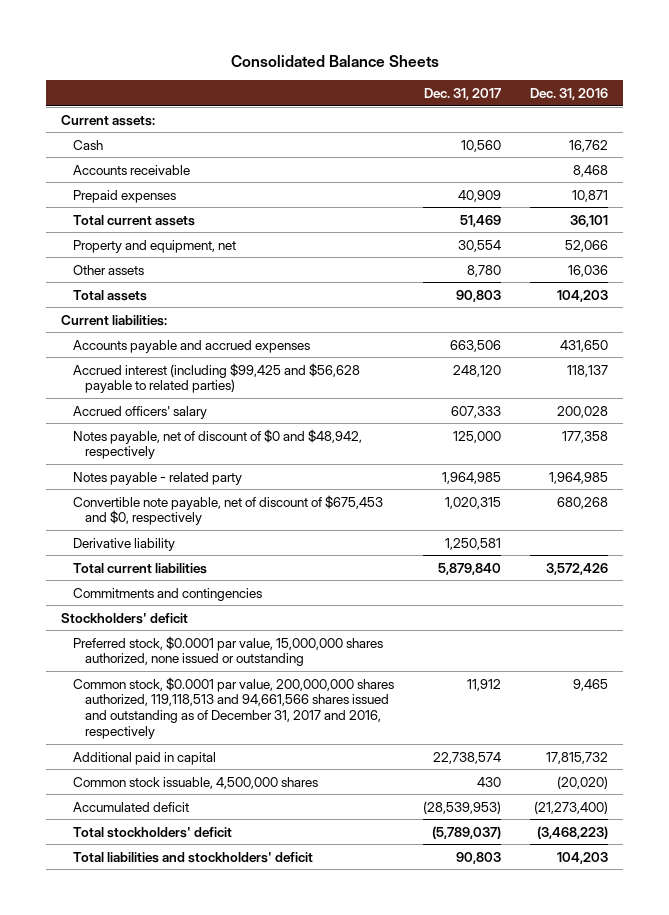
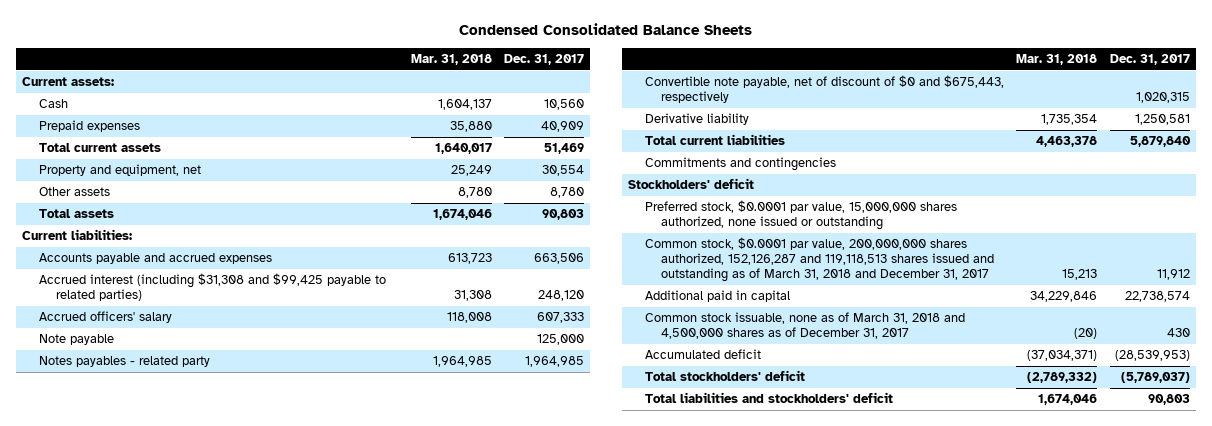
- Consolidated Balance Sheets
+ Condensed Consolidated Balance Sheets
- | Dec. 31, 2017 | Dec. 31, 2016
+ | Mar. 31, 2018 | Dec. 31, 2017
- Accounts receivable | | 8,468
- Accrued interest (including $99,425 and $56,628 payable to related parties) | 248,120 | 118,137
+ Accrued interest (including $31,308 and $99,425 payable to related parties) | 31,308 | 248,120
- Notes payable, net of discount of $0 and $48,942, respectively | 125,000 | 177,358
- Notes payable - related party | 1,964,985 | 1,964,985
- Convertible note payable, net of discount of $675,453 and $0, respectively | 1,020,315 | 680,268
+ Note payable | | 125,000
+ Notes payables - related party | 1,964,985 | 1,964,985
+ Convertible note payable, net of discount of $0 and $675,443, respectively | | 1,020,315
- Common stock, $0.0001 par value, 200,000,000 shares authorized, 119,118,513 and 94,661,566 shares issued and outstanding as of December 31, 2017 and 2016, respectively | 11,912 | 9,465
+ Common stock, $0.0001 par value, 200,000,000 shares authorized, 152,126,287 and 119,118,513 shares issued and outstanding as of March 31, 2018 and December 31, 2017 | 15,213 | 11,912
- Common stock issuable, 4,500,000 shares | 430 | (20,020)
+ Common stock issuable, none as of March 31, 2018 and 4,500,000 shares as of December 31, 2017 | (20) | 430

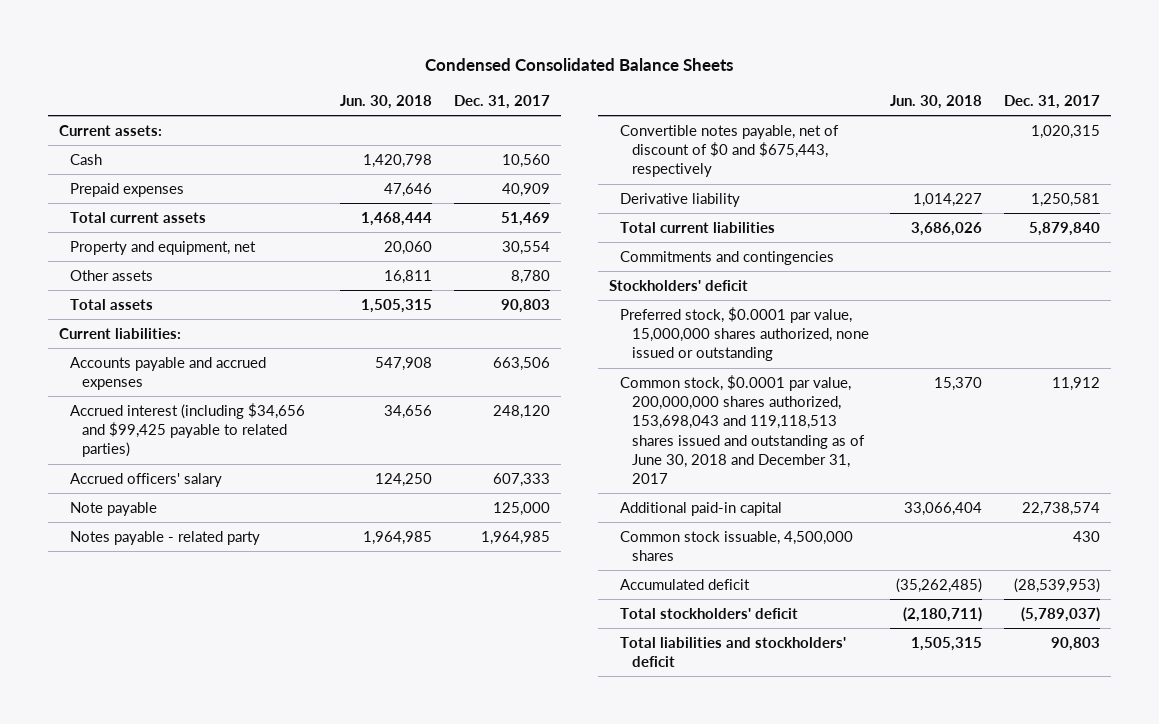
- | Mar. 31, 2018 | Dec. 31, 2017
+ | Jun. 30, 2018 | Dec. 31, 2017
- Accrued interest (including $31,308 and $99,425 payable to related parties) | 31,308 | 248,120
+ Accrued interest (including $34,656 and $99,425 payable to related parties) | 34,656 | 248,120
- Notes payables - related party | 1,964,985 | 1,964,985
- Convertible note payable, net of discount of $0 and $675,443, respectively | | 1,020,315
+ Notes payable - related party | 1,964,985 | 1,964,985
+ Convertible notes payable, net of discount of $0 and $675,443, respectively | | 1,020,315
- Common stock, $0.0001 par value, 200,000,000 shares authorized, 152,126,287 and 119,118,513 shares issued and outstanding as of March 31, 2018 and December 31, 2017 | 15,213 | 11,912
- Additional paid in capital | 34,229,846 | 22,738,574
- Common stock issuable, none as of March 31, 2018 and 4,500,000 shares as of December 31, 2017 | (20) | 430
+ Common stock, $0.0001 par value, 200,000,000 shares authorized, 153,698,043 and 119,118,513 shares issued and outstanding as of June 30, 2018 and December 31, 2017 | 15,370 | 11,912
+ Additional paid-in capital | 33,066,404 | 22,738,574
+ Common stock issuable, 4,500,000 shares | | 430

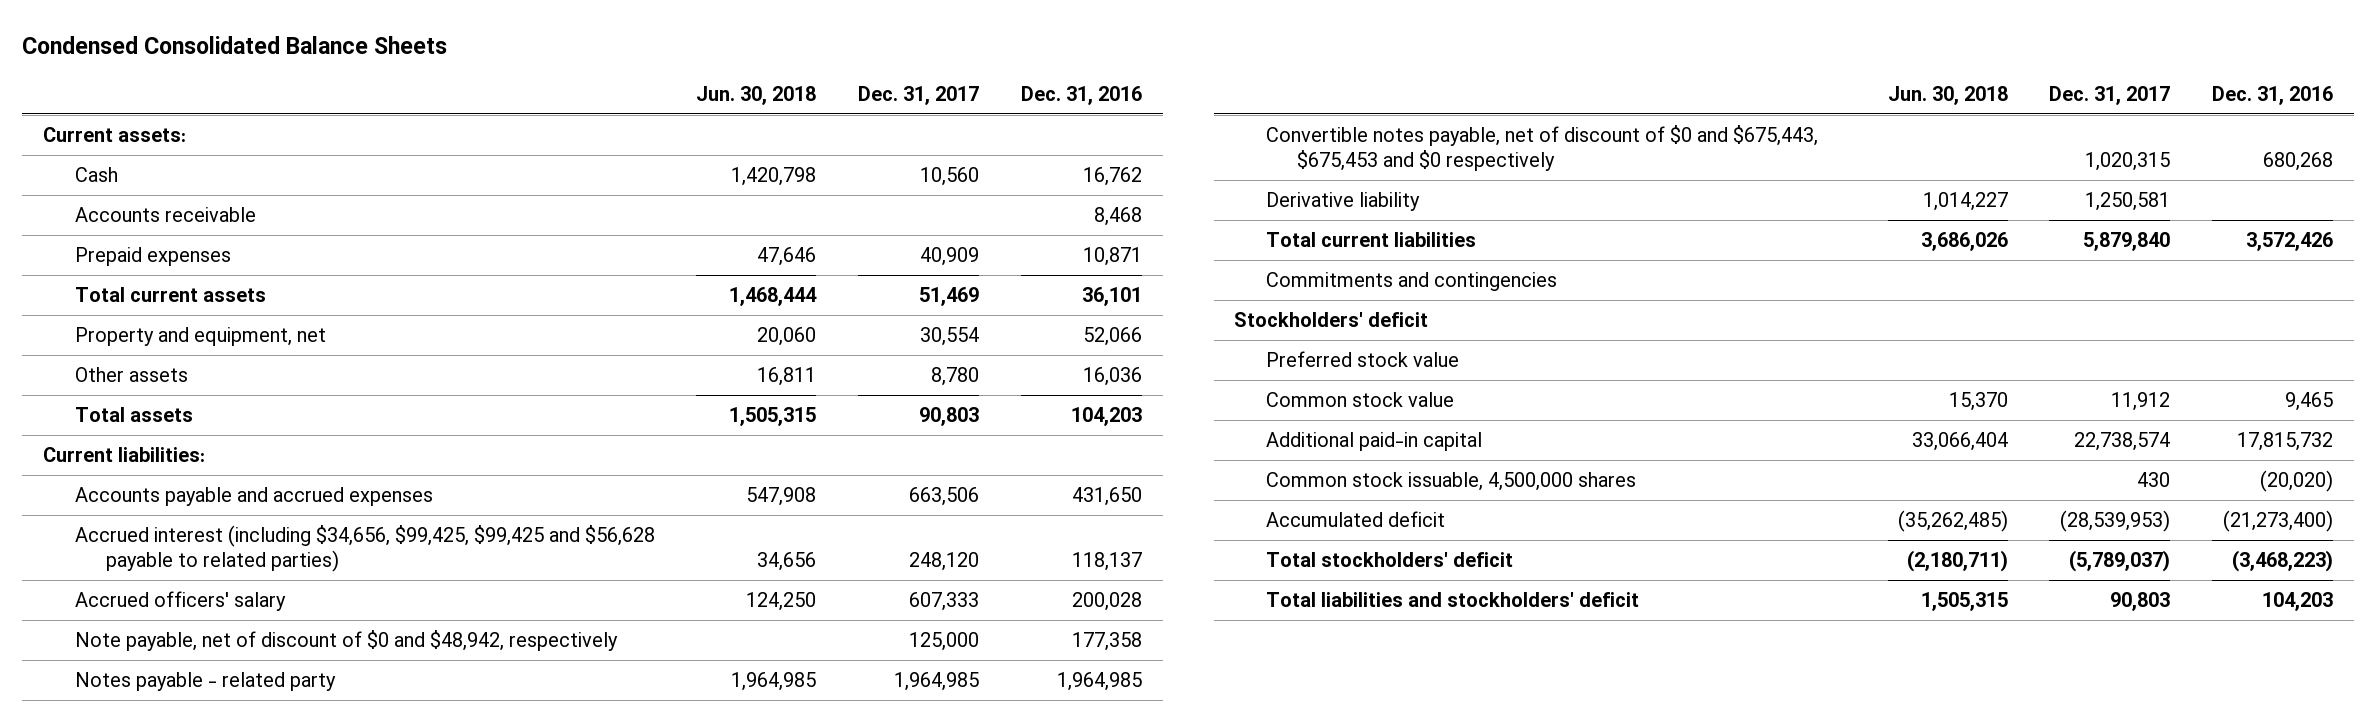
- | Jun. 30, 2018 | Dec. 31, 2017
+ | Jun. 30, 2018 | Dec. 31, 2017 | Dec. 31, 2016
+ Accounts receivable | | | 8,468
- Accrued interest (including $34,656 and $99,425 payable to related parties) | 34,656 | 248,120
+ Accrued interest (including $34,656, $99,425, $99,425 and $56,628 payable to related parties) | 34,656 | 248,120 | 118,137
- Note payable | | 125,000
+ Note payable, net of discount of $0 and $48,942, respectively | | 125,000 | 177,358
- Convertible notes payable, net of discount of $0 and $675,443, respectively | | 1,020,315
+ Convertible notes payable, net of discount of $0 and $675,443, $675,453 and $0 respectively | | 1,020,315 | 680,268
- Preferred stock, $0.0001 par value, 15,000,000 shares authorized, none issued or outstanding
- Common stock, $0.0001 par value, 200,000,000 shares authorized, 153,698,043 and 119,118,513 shares issued and outstanding as of June 30, 2018 and December 31, 2017 | 15,370 | 11,912
+ Preferred stock value
+ Common stock value | 15,370 | 11,912 | 9,465

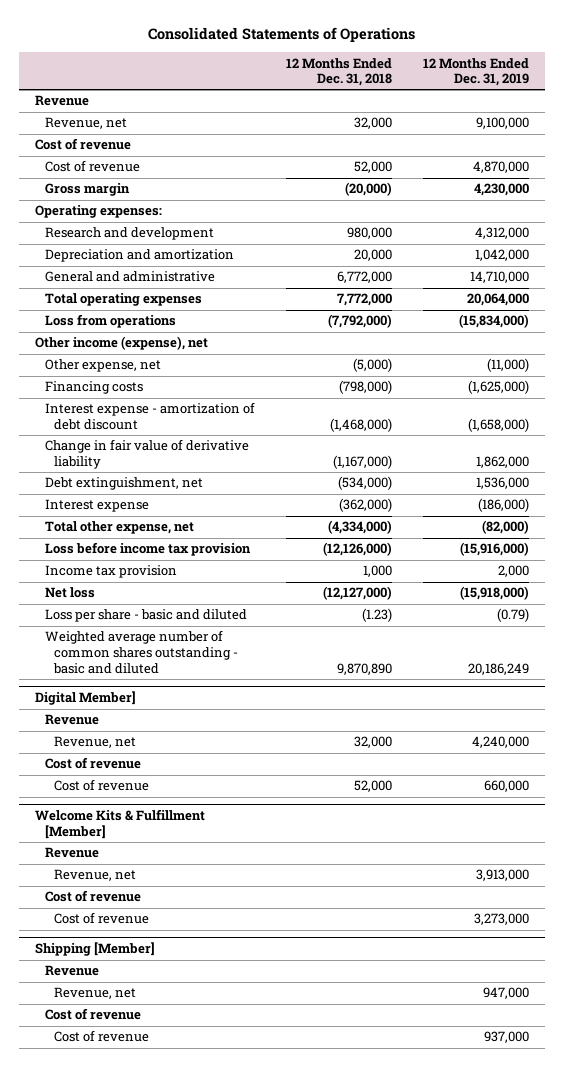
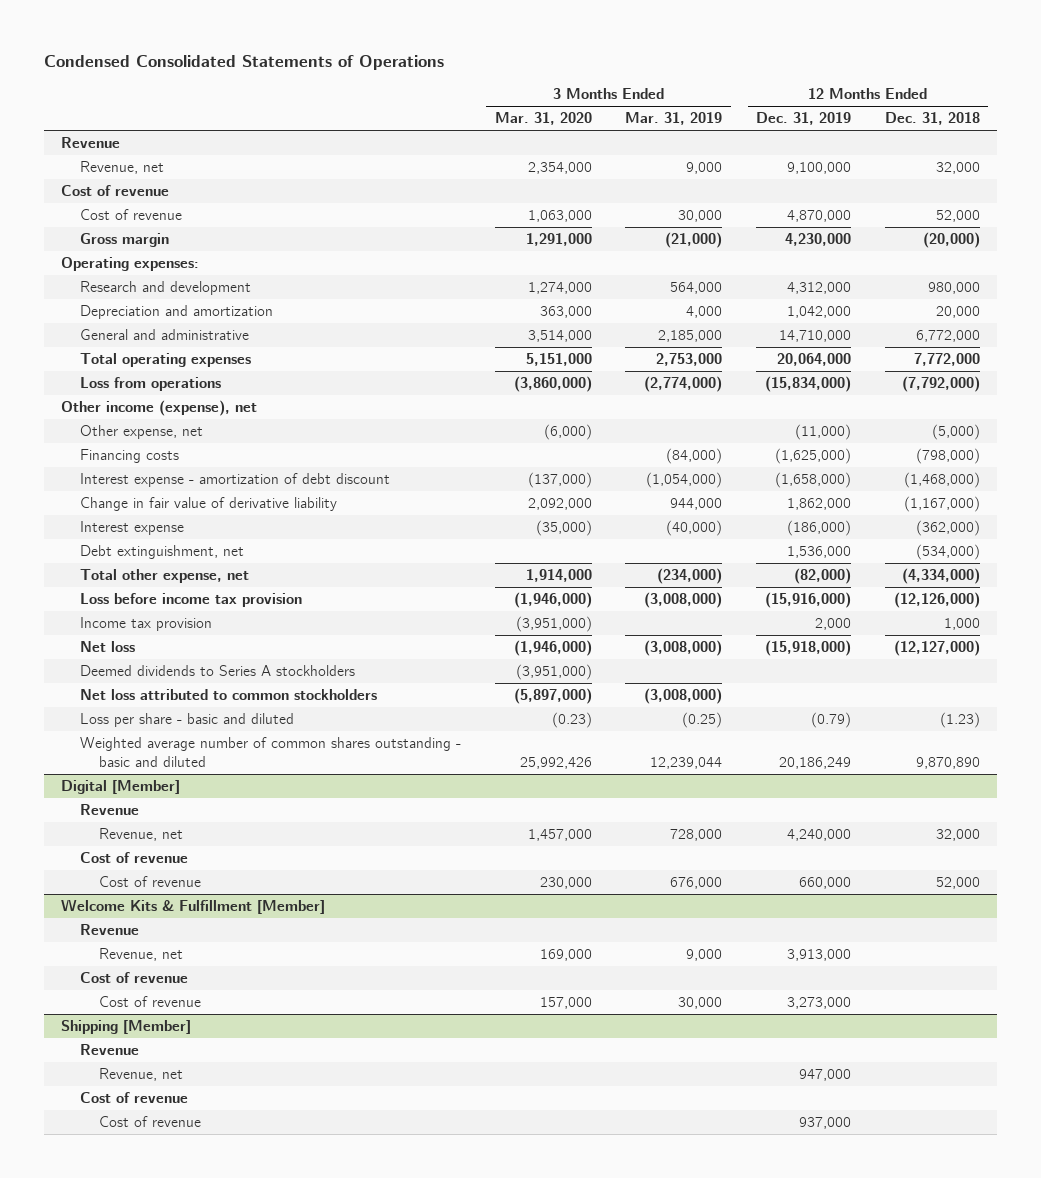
- Consolidated Statements of Operations
+ Condensed Consolidated Statements of Operations
- | 12 Months Ended Dec. 31, 2018 | 12 Months Ended Dec. 31, 2019
+ | 3 Months Ended Mar. 31, 2020 | 3 Months Ended Mar. 31, 2019 | 12 Months Ended Dec. 31, 2019 | 12 Months Ended Dec. 31, 2018
moved down: Debt extinguishment, net | | | 1,536,000 | (534,000)
+ Deemed dividends to Series A stockholders | (3,951,000) | | |
+ Net loss attributed to common stockholders | (5,897,000) | (3,008,000) | |
- Digital Member]
+ Digital [Member]

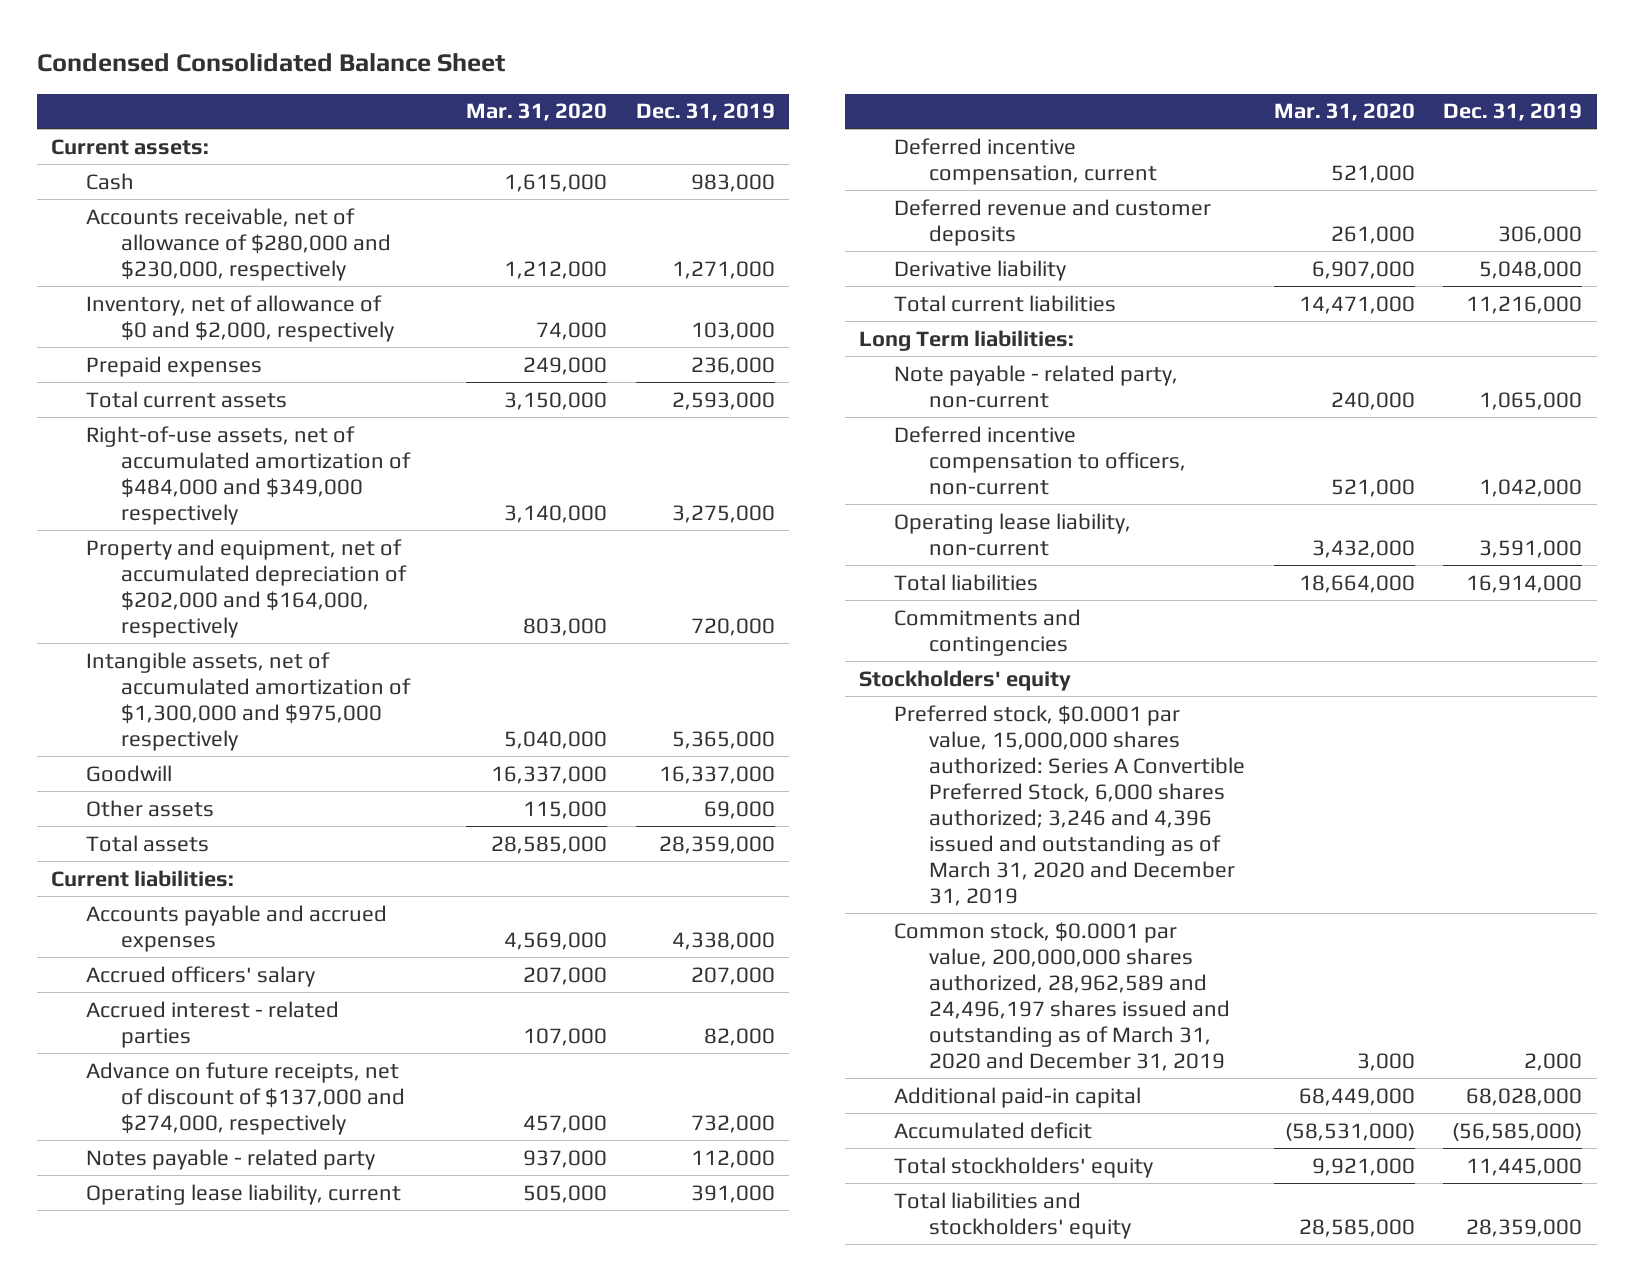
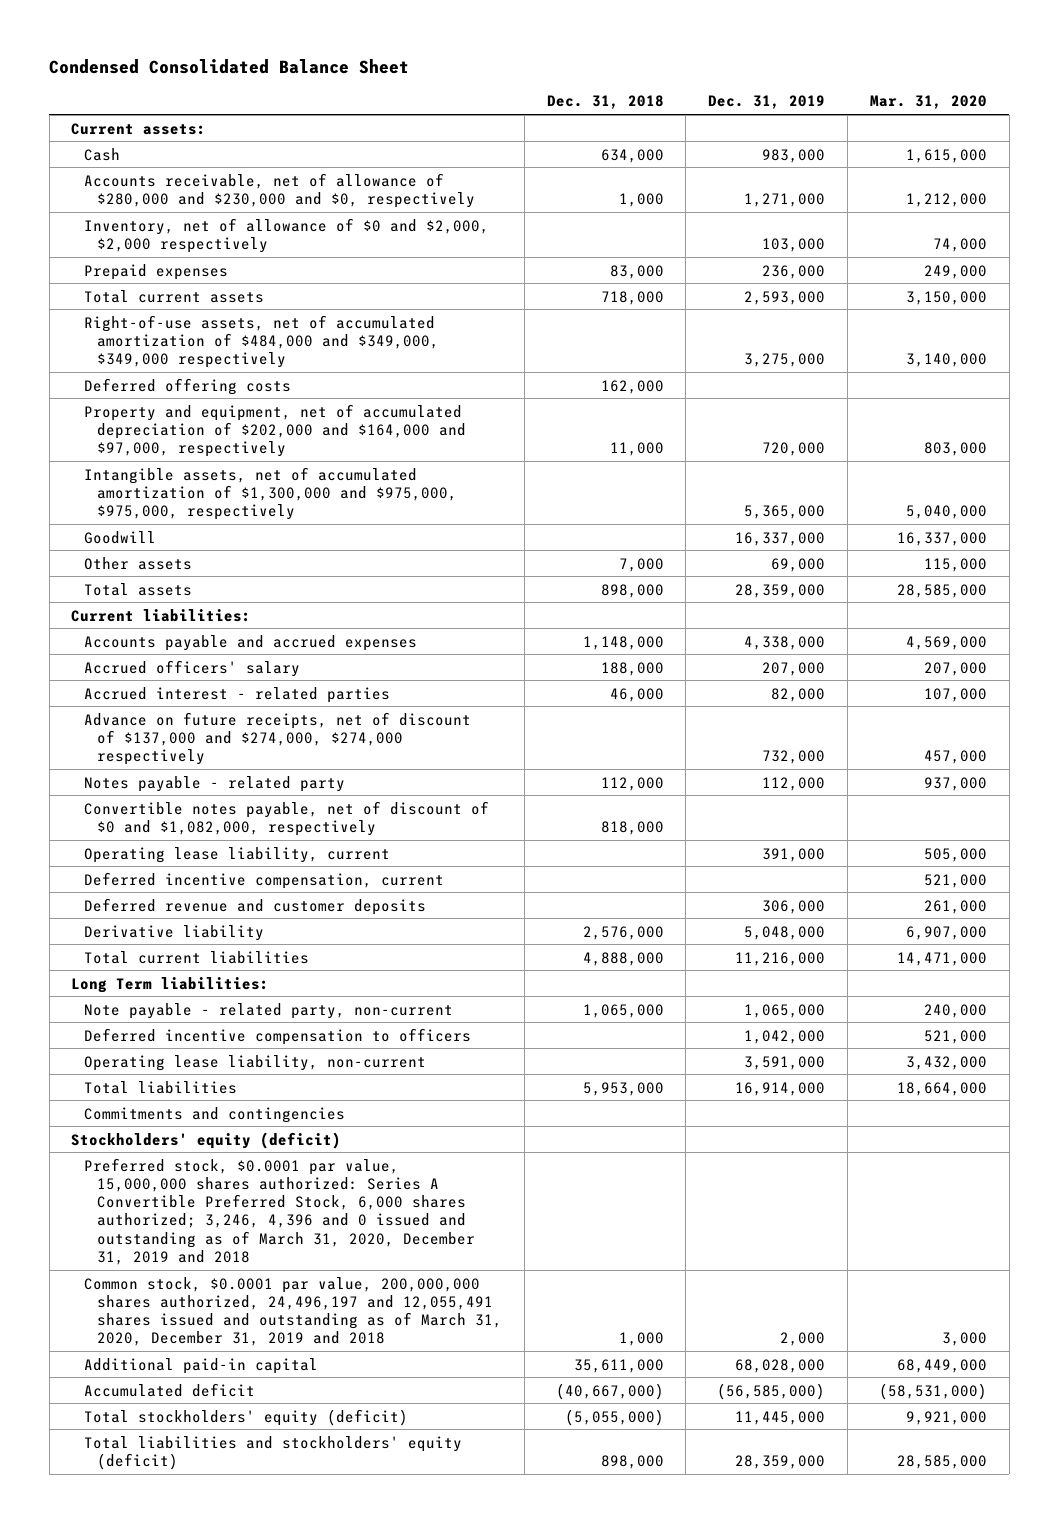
- | Mar. 31, 2020 | Dec. 31, 2019
+ | Dec. 31, 2018 | Dec. 31, 2019 | Mar. 31, 2020
- Accounts receivable, net of allowance of $280,000 and $230,000, respectively | 1,212,000 | 1,271,000
- Inventory, net of allowance of $0 and $2,000, respectively | 74,000 | 103,000
+ Accounts receivable, net of allowance of $280,000 and $230,000 and $0, respectively | 1,000 | 1,271,000 | 1,212,000
+ Inventory, net of allowance of $0 and $2,000, $2,000 respectively | | 103,000 | 74,000
- Right-of-use assets, net of accumulated amortization of $484,000 and $349,000 respectively | 3,140,000 | 3,275,000
- Property and equipment, net of accumulated depreciation of $202,000 and $164,000, respectively | 803,000 | 720,000
- Intangible assets, net of accumulated amortization of $1,300,000 and $975,000 respectively | 5,040,000 | 5,365,000
+ Right-of-use assets, net of accumulated amortization of $484,000 and $349,000, $349,000 respectively | | 3,275,000 | 3,140,000
+ Deferred offering costs | 162,000 | |
+ Property and equipment, net of accumulated depreciation of $202,000 and $164,000 and $97,000, respectively | 11,000 | 720,000 | 803,000
+ Intangible assets, net of accumulated amortization of $1,300,000 and $975,000, $975,000, respectively | | 5,365,000 | 5,040,000
- Advance on future receipts, net of discount of $137,000 and $274,000, respectively | 457,000 | 732,000
+ Advance on future receipts, net of discount of $137,000 and $274,000, $274,000 respectively | | 732,000 | 457,000
+ Convertible notes payable, net of discount of $0 and $1,082,000, respectively | 818,000 | |
- Deferred incentive compensation to officers, non-current | 521,000 | 1,042,000
+ Deferred incentive compensation to officers | | 1,042,000 | 521,000
- Stockholders' equity
- Preferred stock, $0.0001 par value, 15,000,000 shares authorized: Series A Convertible Preferred Stock, 6,000 shares authorized; 3,246 and 4,396 issued and outstanding as of March 31, 2020 and December 31, 2019
- Common stock, $0.0001 par value, 200,000,000 shares authorized, 28,962,589 and 24,496,197 shares issued and outstanding as of March 31, 2020 and December 31, 2019 | 3,000 | 2,000
+ Stockholders' equity (deficit)
+ Preferred stock, $0.0001 par value, 15,000,000 shares authorized: Series A Convertible Preferred Stock, 6,000 shares authorized; 3,246, 4,396 and 0 issued and outstanding as of March 31, 2020, December 31, 2019 and 2018
+ Common stock, $0.0001 par value, 200,000,000 shares authorized, 24,496,197 and 12,055,491 shares issued and outstanding as of March 31, 2020, December 31, 2019 and 2018 | 1,000 | 2,000 | 3,000
- Total stockholders' equity | 9,921,000 | 11,445,000
- Total liabilities and stockholders' equity | 28,585,000 | 28,359,000
+ Total stockholders' equity (deficit) | (5,055,000) | 11,445,000 | 9,921,000
+ Total liabilities and stockholders' equity (deficit) | 898,000 | 28,359,000 | 28,585,000

